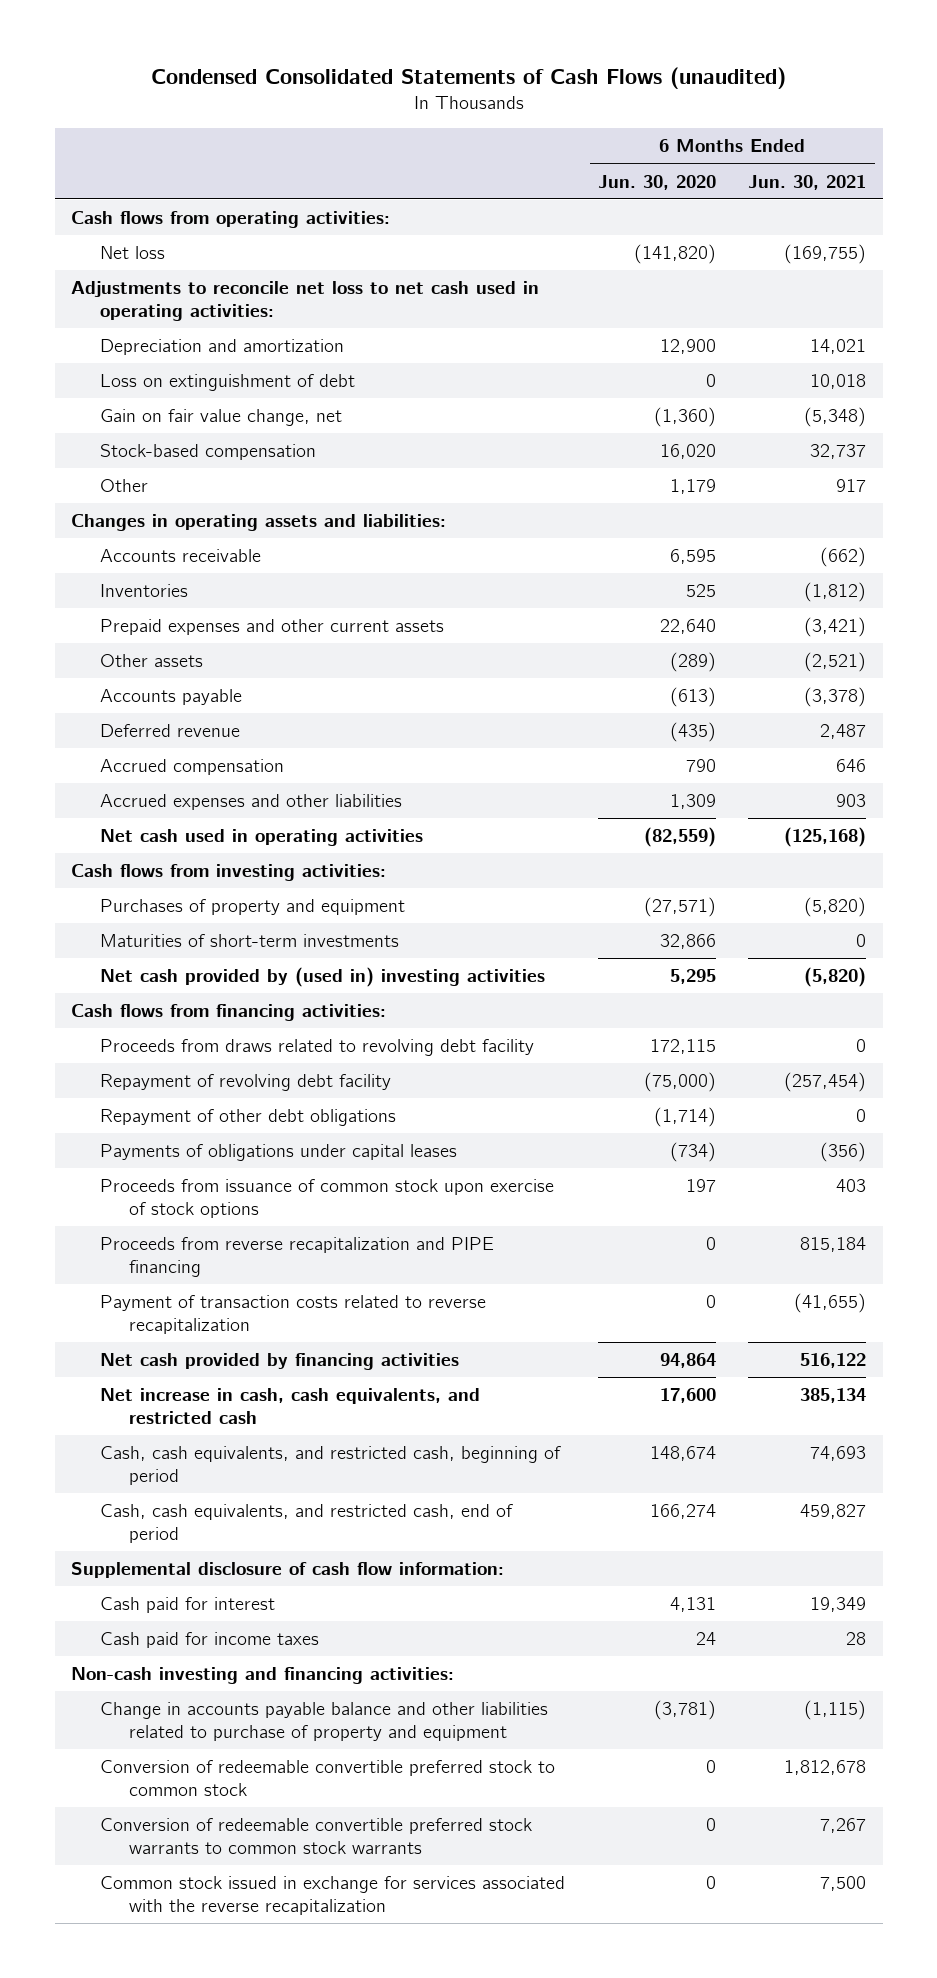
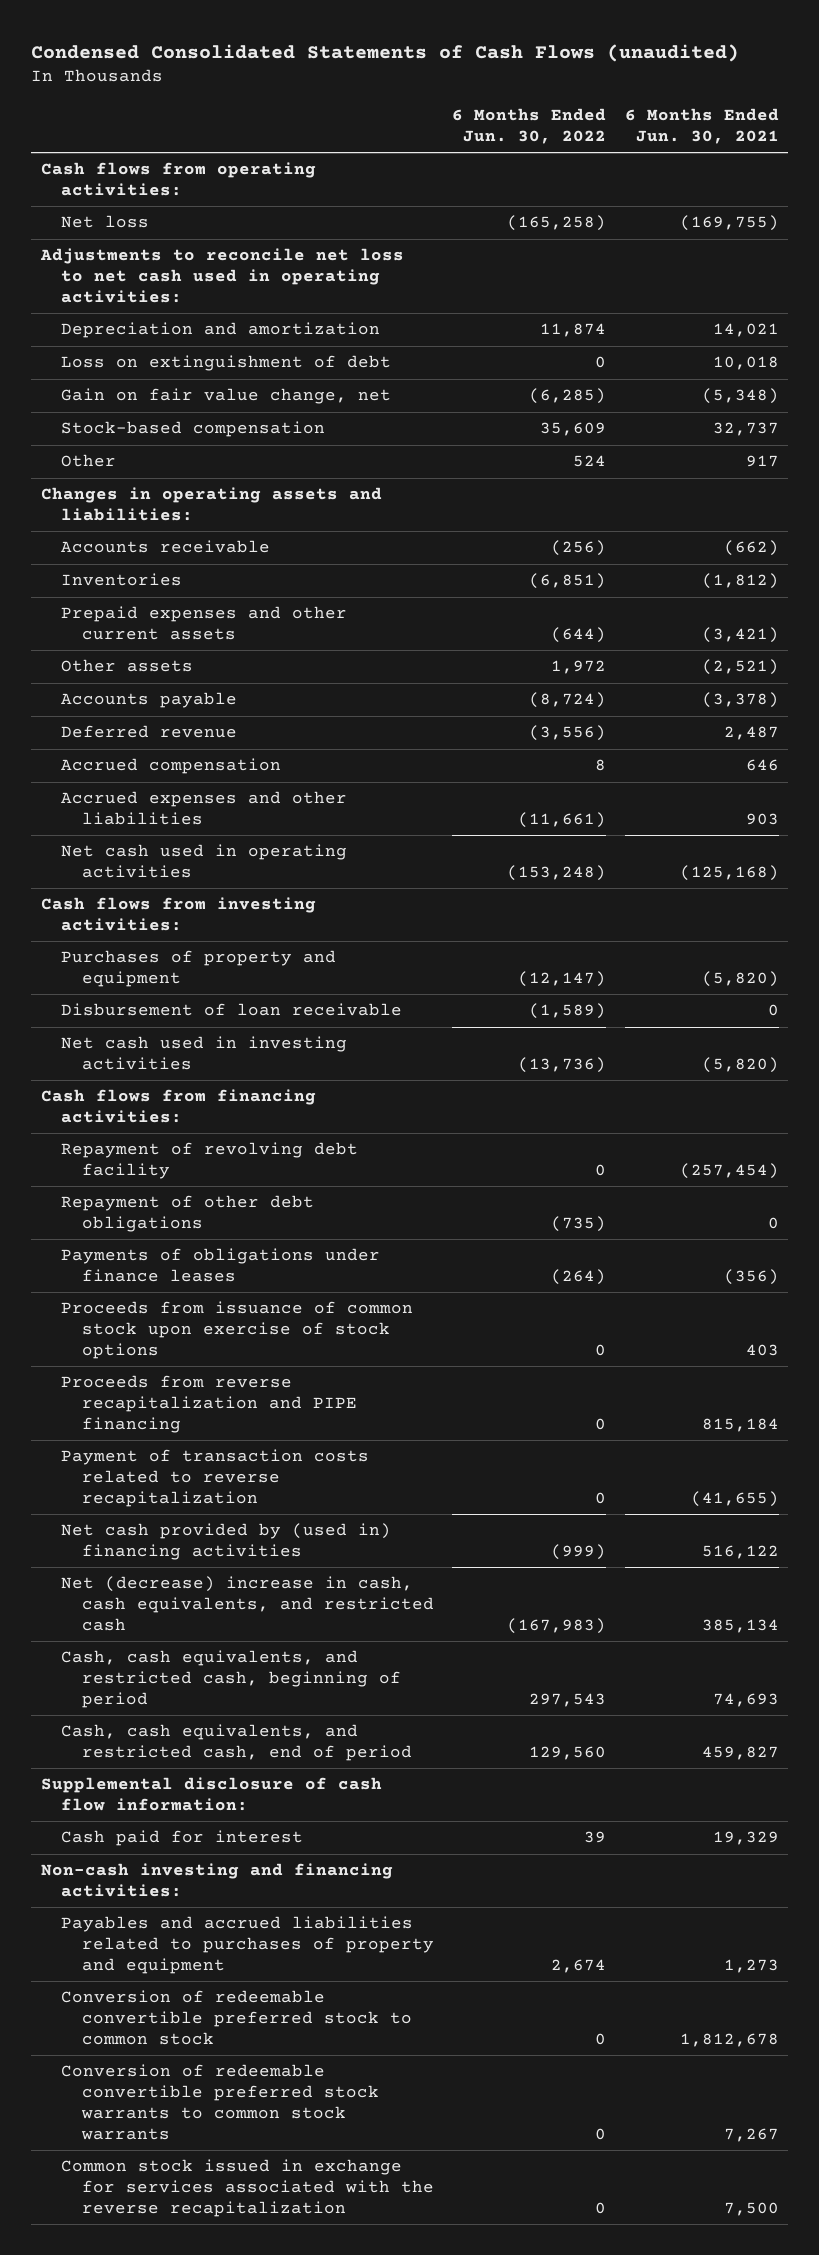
- | 6 Months Ended Jun. 30, 2020 | 6 Months Ended Jun. 30, 2021
+ | 6 Months Ended Jun. 30, 2022 | 6 Months Ended Jun. 30, 2021
- Maturities of short-term investments | 32,866 | 0
- Net cash provided by (used in) investing activities | 5,295 | (5,820)
+ Disbursement of loan receivable | (1,589) | 0
+ Net cash used in investing activities | (13,736) | (5,820)
- Proceeds from draws related to revolving debt facility | 172,115 | 0
- Payments of obligations under capital leases | (734) | (356)
+ Payments of obligations under finance leases | (264) | (356)
- Net cash provided by financing activities | 94,864 | 516,122
- Net increase in cash, cash equivalents, and restricted cash | 17,600 | 385,134
+ Net cash provided by (used in) financing activities | (999) | 516,122
+ Net (decrease) increase in cash, cash equivalents, and restricted cash | (167,983) | 385,134
- Cash paid for interest | 4,131 | 19,349
- Cash paid for income taxes | 24 | 28
+ Cash paid for interest | 39 | 19,329
- Change in accounts payable balance and other liabilities related to purchase of property and equipment | (3,781) | (1,115)
+ Payables and accrued liabilities related to purchases of property and equipment | 2,674 | 1,273

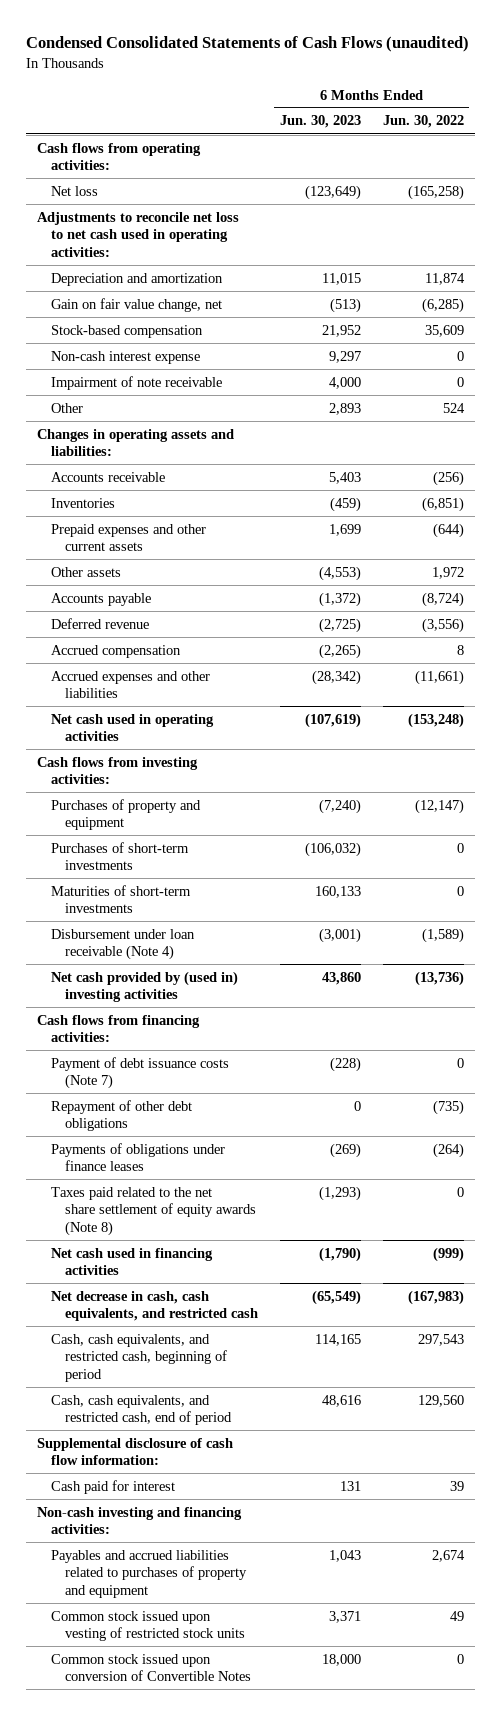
- | 6 Months Ended Jun. 30, 2022 | 6 Months Ended Jun. 30, 2021
+ | 6 Months Ended Jun. 30, 2023 | 6 Months Ended Jun. 30, 2022
- Loss on extinguishment of debt | 0 | 10,018
+ Non-cash interest expense | 9,297 | 0
+ Impairment of note receivable | 4,000 | 0
- Disbursement of loan receivable | (1,589) | 0
- Net cash used in investing activities | (13,736) | (5,820)
+ Purchases of short-term investments | (106,032) | 0
+ Maturities of short-term investments | 160,133 | 0
+ Disbursement under loan receivable (Note 4) | (3,001) | (1,589)
+ Net cash provided by (used in) investing activities | 43,860 | (13,736)
- Repayment of revolving debt facility | 0 | (257,454)
+ Payment of debt issuance costs (Note 7) | (228) | 0
- Proceeds from issuance of common stock upon exercise of stock options | 0 | 403
- Proceeds from reverse recapitalization and PIPE financing | 0 | 815,184
- Payment of transaction costs related to reverse recapitalization | 0 | (41,655)
- Net cash provided by (used in) financing activities | (999) | 516,122
- Net (decrease) increase in cash, cash equivalents, and restricted cash | (167,983) | 385,134
+ Taxes paid related to the net share settlement of equity awards (Note 8) | (1,293) | 0
+ Net cash used in financing activities | (1,790) | (999)
+ Net decrease in cash, cash equivalents, and restricted cash | (65,549) | (167,983)
- Conversion of redeemable convertible preferred stock to common stock | 0 | 1,812,678
- Conversion of redeemable convertible preferred stock warrants to common stock warrants | 0 | 7,267
- Common stock issued in exchange for services associated with the reverse recapitalization | 0 | 7,500
+ Common stock issued upon vesting of restricted stock units | 3,371 | 49
+ Common stock issued upon conversion of Convertible Notes | 18,000 | 0

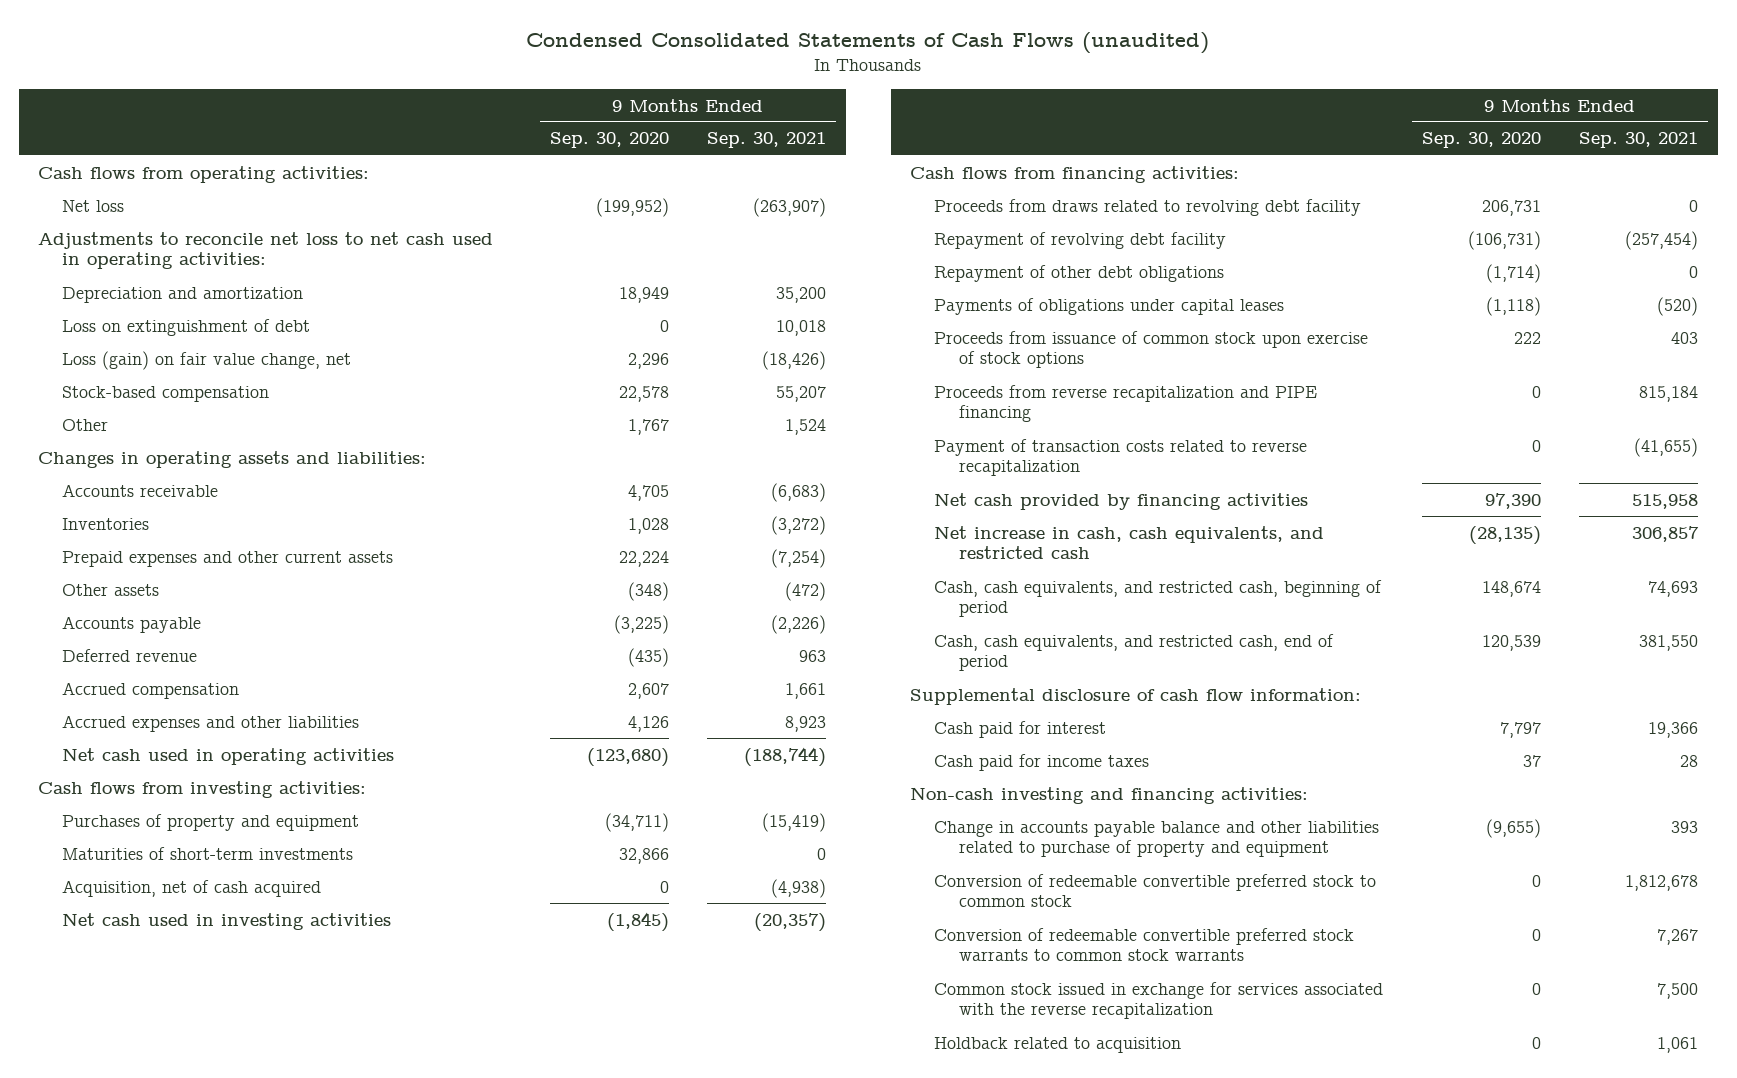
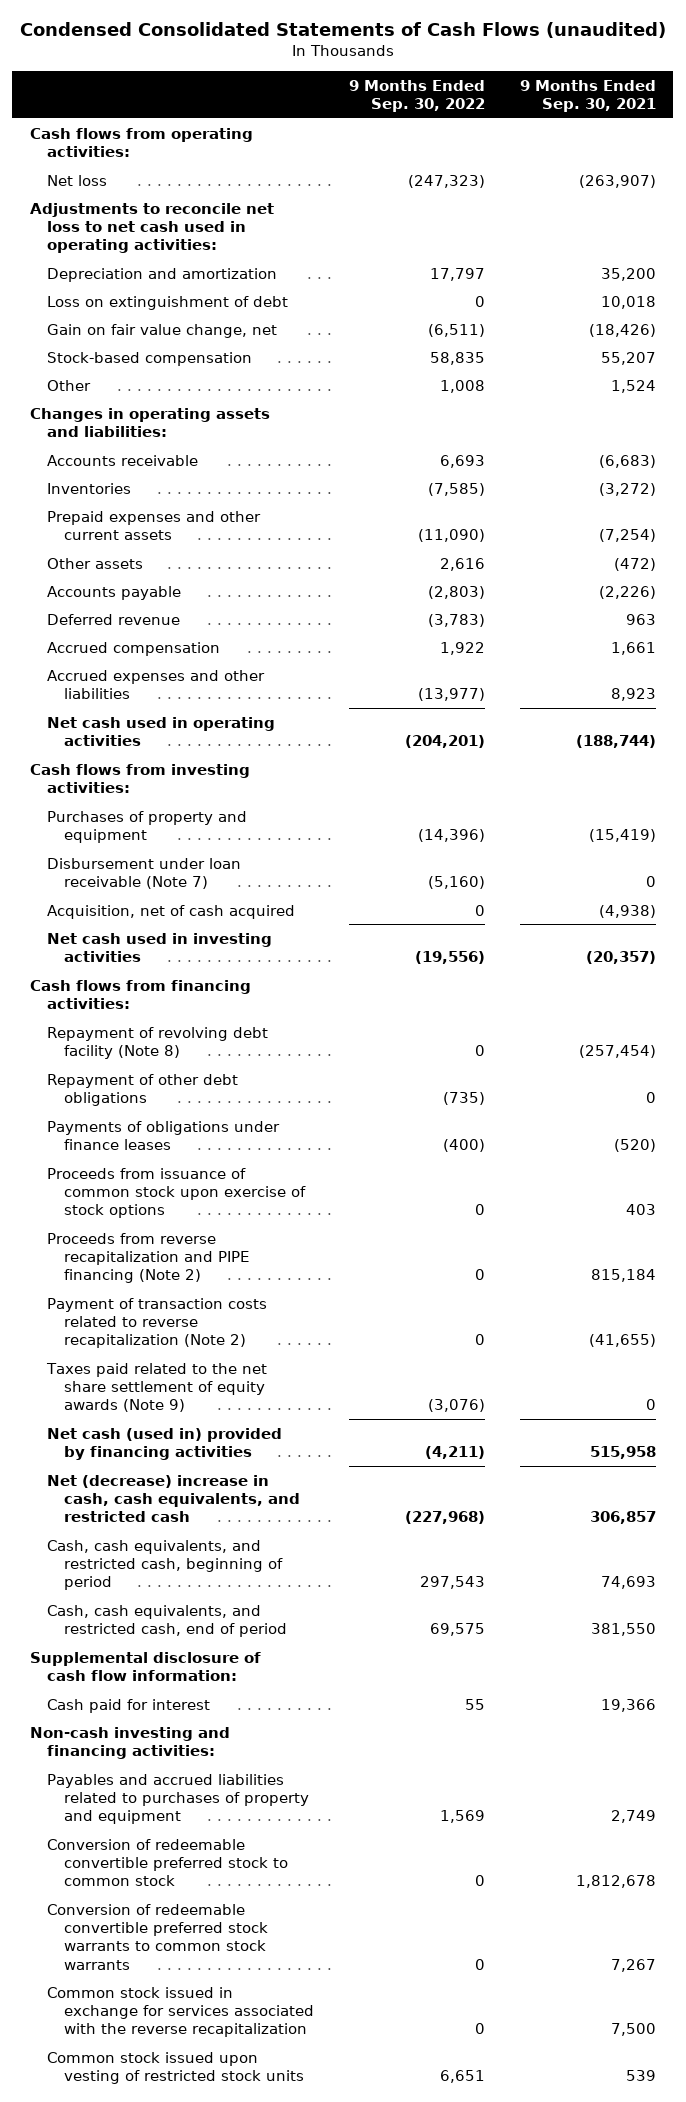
- | 9 Months Ended Sep. 30, 2020 | 9 Months Ended Sep. 30, 2021
+ | 9 Months Ended Sep. 30, 2022 | 9 Months Ended Sep. 30, 2021
- Loss (gain) on fair value change, net | 2,296 | (18,426)
+ Gain on fair value change, net | (6,511) | (18,426)
- Maturities of short-term investments | 32,866 | 0
+ Disbursement under loan receivable (Note 7) | (5,160) | 0
- Proceeds from draws related to revolving debt facility | 206,731 | 0
- Repayment of revolving debt facility | (106,731) | (257,454)
+ Repayment of revolving debt facility (Note 8) | 0 | (257,454)
- Payments of obligations under capital leases | (1,118) | (520)
+ Payments of obligations under finance leases | (400) | (520)
- Proceeds from reverse recapitalization and PIPE financing | 0 | 815,184
- Payment of transaction costs related to reverse recapitalization | 0 | (41,655)
- Net cash provided by financing activities | 97,390 | 515,958
- Net increase in cash, cash equivalents, and restricted cash | (28,135) | 306,857
+ Proceeds from reverse recapitalization and PIPE financing (Note 2) | 0 | 815,184
+ Payment of transaction costs related to reverse recapitalization (Note 2) | 0 | (41,655)
+ Taxes paid related to the net share settlement of equity awards (Note 9) | (3,076) | 0
+ Net cash (used in) provided by financing activities | (4,211) | 515,958
+ Net (decrease) increase in cash, cash equivalents, and restricted cash | (227,968) | 306,857
- Cash paid for income taxes | 37 | 28
- Change in accounts payable balance and other liabilities related to purchase of property and equipment | (9,655) | 393
+ Payables and accrued liabilities related to purchases of property and equipment | 1,569 | 2,749
- Holdback related to acquisition | 0 | 1,061
+ Common stock issued upon vesting of restricted stock units | 6,651 | 539

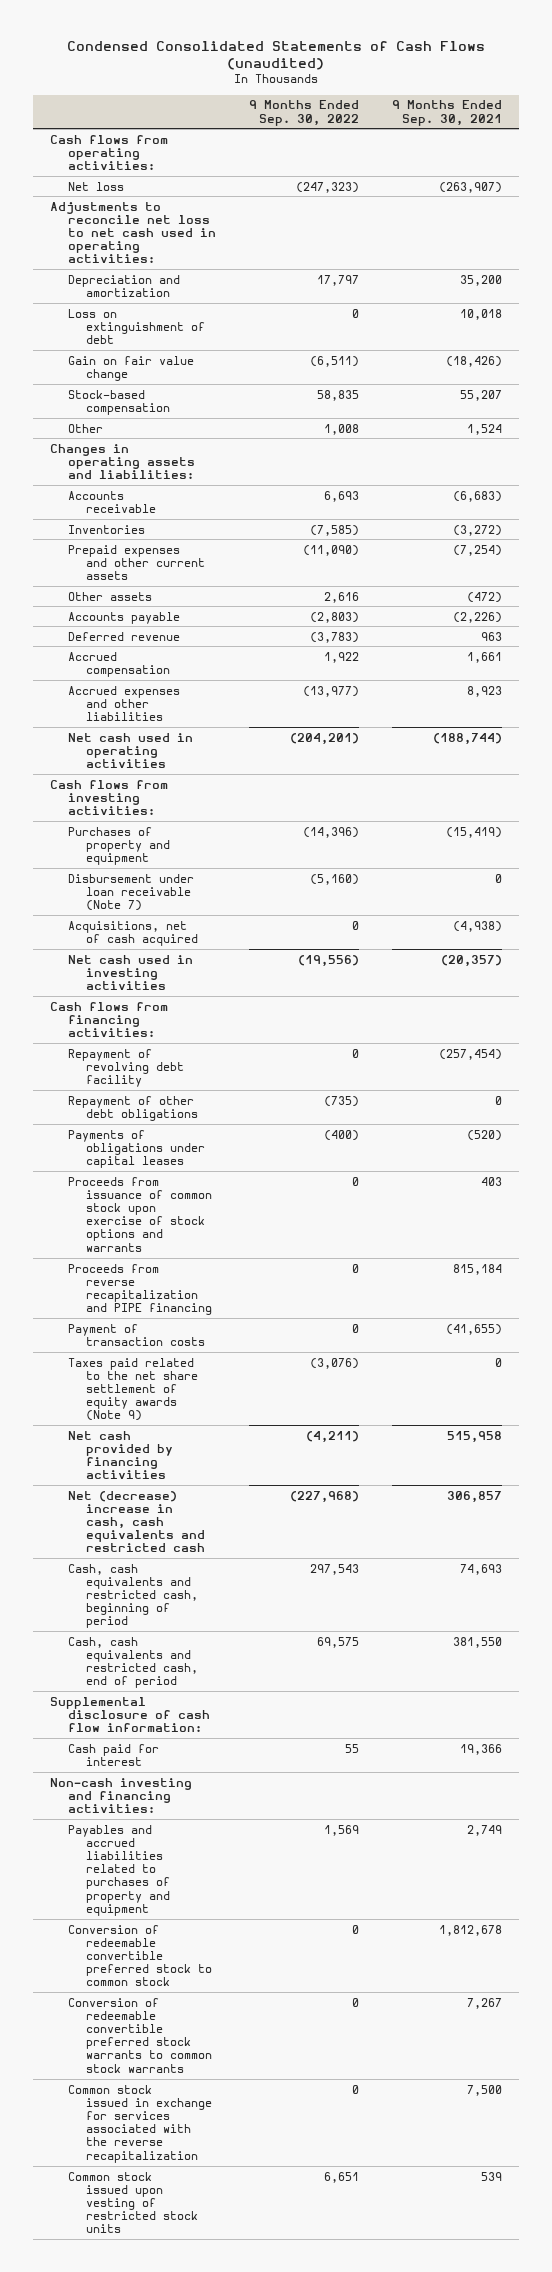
- Gain on fair value change, net | (6,511) | (18,426)
+ Gain on fair value change | (6,511) | (18,426)
- Acquisition, net of cash acquired | 0 | (4,938)
+ Acquisitions, net of cash acquired | 0 | (4,938)
- Repayment of revolving debt facility (Note 8) | 0 | (257,454)
+ Repayment of revolving debt facility | 0 | (257,454)
- Payments of obligations under finance leases | (400) | (520)
- Proceeds from issuance of common stock upon exercise of stock options | 0 | 403
- Proceeds from reverse recapitalization and PIPE financing (Note 2) | 0 | 815,184
- Payment of transaction costs related to reverse recapitalization (Note 2) | 0 | (41,655)
+ Payments of obligations under capital leases | (400) | (520)
+ Proceeds from issuance of common stock upon exercise of stock options and warrants | 0 | 403
+ Proceeds from reverse recapitalization and PIPE financing | 0 | 815,184
+ Payment of transaction costs | 0 | (41,655)
- Net cash (used in) provided by financing activities | (4,211) | 515,958
- Net (decrease) increase in cash, cash equivalents, and restricted cash | (227,968) | 306,857
- Cash, cash equivalents, and restricted cash, beginning of period | 297,543 | 74,693
- Cash, cash equivalents, and restricted cash, end of period | 69,575 | 381,550
+ Net cash provided by financing activities | (4,211) | 515,958
+ Net (decrease) increase in cash, cash equivalents and restricted cash | (227,968) | 306,857
+ Cash, cash equivalents and restricted cash, beginning of period | 297,543 | 74,693
+ Cash, cash equivalents and restricted cash, end of period | 69,575 | 381,550

